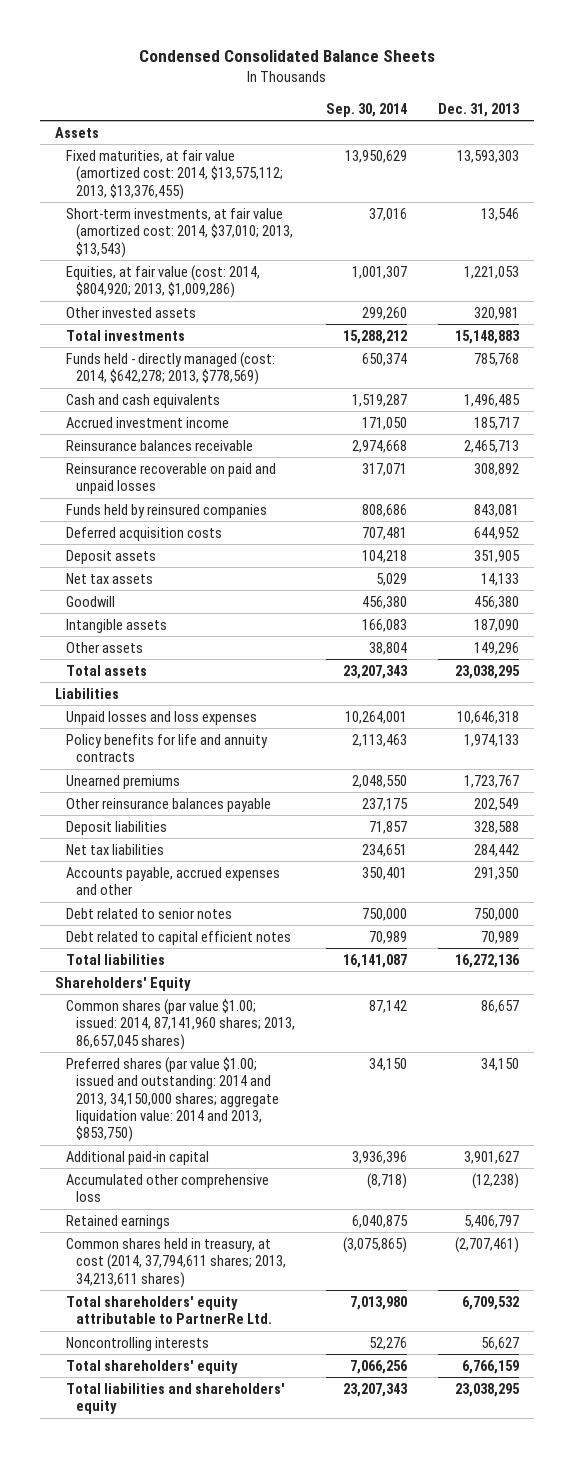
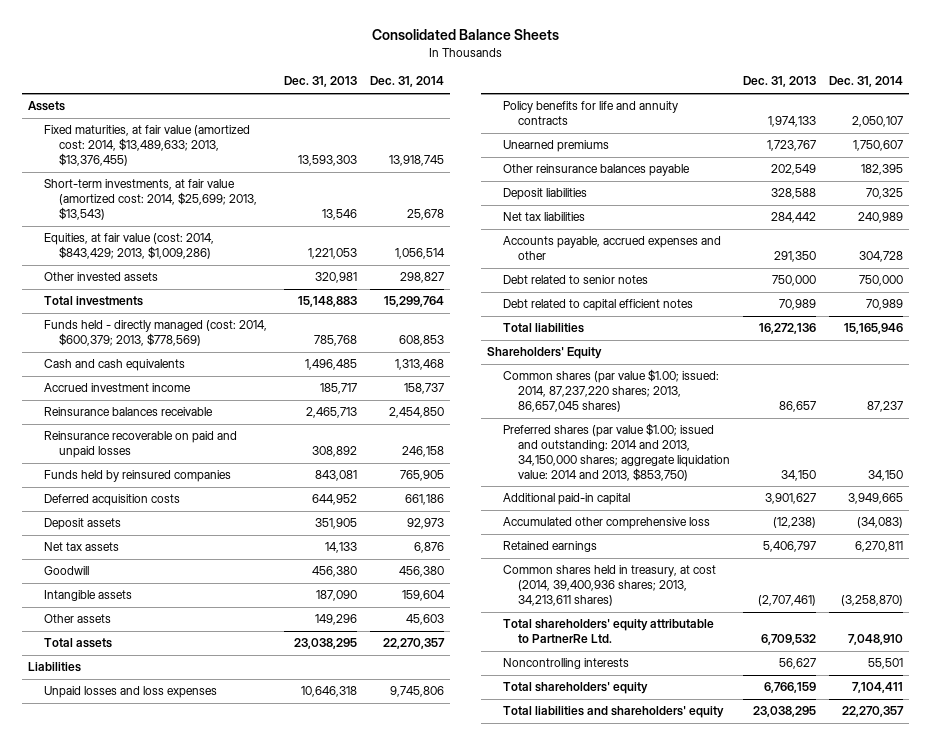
- Condensed Consolidated Balance Sheets
+ Consolidated Balance Sheets
- | Sep. 30, 2014 | Dec. 31, 2013
+ | Dec. 31, 2013 | Dec. 31, 2014
- Fixed maturities, at fair value (amortized cost: 2014, $13,575,112; 2013, $13,376,455) | 13,950,629 | 13,593,303
- Short-term investments, at fair value (amortized cost: 2014, $37,010; 2013, $13,543) | 37,016 | 13,546
- Equities, at fair value (cost: 2014, $804,920; 2013, $1,009,286) | 1,001,307 | 1,221,053
+ Fixed maturities, at fair value (amortized cost: 2014, $13,489,633; 2013, $13,376,455) | 13,593,303 | 13,918,745
+ Short-term investments, at fair value (amortized cost: 2014, $25,699; 2013, $13,543) | 13,546 | 25,678
+ Equities, at fair value (cost: 2014, $843,429; 2013, $1,009,286) | 1,221,053 | 1,056,514
- Funds held - directly managed (cost: 2014, $642,278; 2013, $778,569) | 650,374 | 785,768
+ Funds held - directly managed (cost: 2014, $600,379; 2013, $778,569) | 785,768 | 608,853
- Common shares (par value $1.00; issued: 2014, 87,141,960 shares; 2013, 86,657,045 shares) | 87,142 | 86,657
+ Common shares (par value $1.00; issued: 2014, 87,237,220 shares; 2013, 86,657,045 shares) | 86,657 | 87,237
- Common shares held in treasury, at cost (2014, 37,794,611 shares; 2013, 34,213,611 shares) | (3,075,865) | (2,707,461)
+ Common shares held in treasury, at cost (2014, 39,400,936 shares; 2013, 34,213,611 shares) | (2,707,461) | (3,258,870)

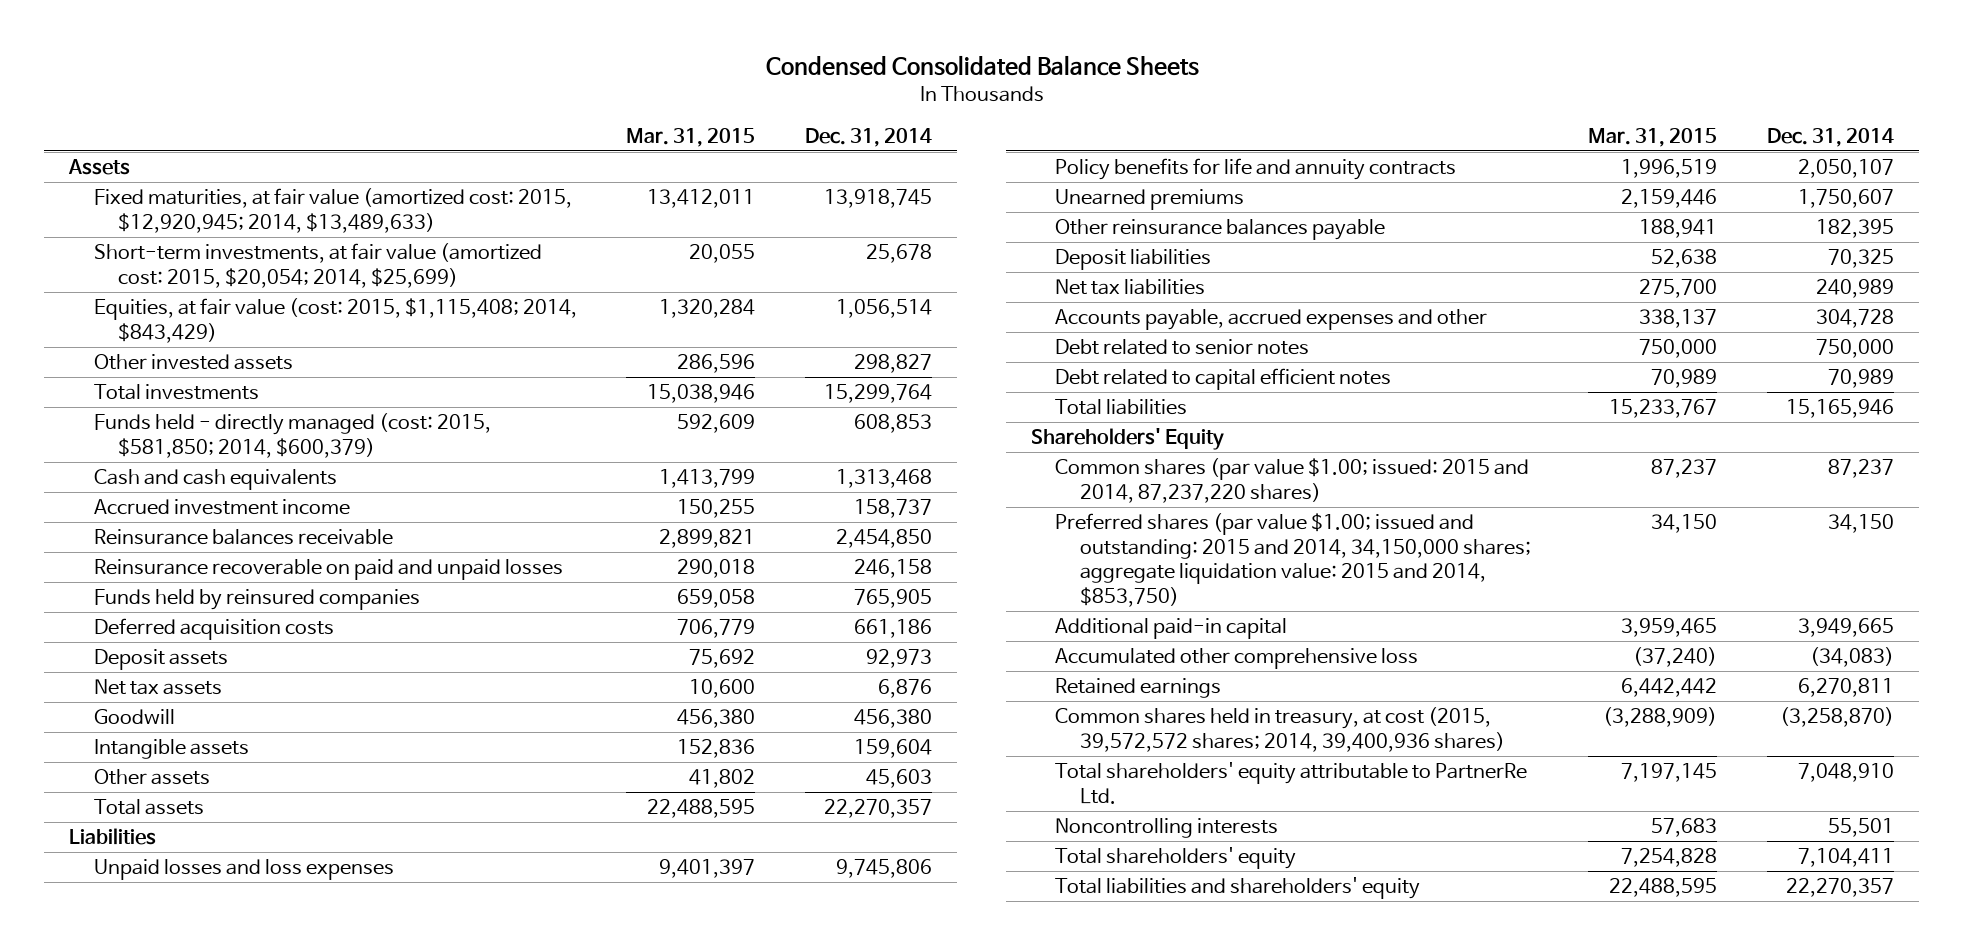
- Consolidated Balance Sheets
+ Condensed Consolidated Balance Sheets
- | Dec. 31, 2013 | Dec. 31, 2014
+ | Mar. 31, 2015 | Dec. 31, 2014
- Fixed maturities, at fair value (amortized cost: 2014, $13,489,633; 2013, $13,376,455) | 13,593,303 | 13,918,745
- Short-term investments, at fair value (amortized cost: 2014, $25,699; 2013, $13,543) | 13,546 | 25,678
- Equities, at fair value (cost: 2014, $843,429; 2013, $1,009,286) | 1,221,053 | 1,056,514
+ Fixed maturities, at fair value (amortized cost: 2015, $12,920,945; 2014, $13,489,633) | 13,412,011 | 13,918,745
+ Short-term investments, at fair value (amortized cost: 2015, $20,054; 2014, $25,699) | 20,055 | 25,678
+ Equities, at fair value (cost: 2015, $1,115,408; 2014, $843,429) | 1,320,284 | 1,056,514
- Funds held - directly managed (cost: 2014, $600,379; 2013, $778,569) | 785,768 | 608,853
+ Funds held - directly managed (cost: 2015, $581,850; 2014, $600,379) | 592,609 | 608,853
- Common shares (par value $1.00; issued: 2014, 87,237,220 shares; 2013, 86,657,045 shares) | 86,657 | 87,237
- Preferred shares (par value $1.00; issued and outstanding: 2014 and 2013, 34,150,000 shares; aggregate liquidation value: 2014 and 2013, $853,750) | 34,150 | 34,150
+ Common shares (par value $1.00; issued: 2015 and 2014, 87,237,220 shares) | 87,237 | 87,237
+ Preferred shares (par value $1.00; issued and outstanding: 2015 and 2014, 34,150,000 shares; aggregate liquidation value: 2015 and 2014, $853,750) | 34,150 | 34,150
- Common shares held in treasury, at cost (2014, 39,400,936 shares; 2013, 34,213,611 shares) | (2,707,461) | (3,258,870)
+ Common shares held in treasury, at cost (2015, 39,572,572 shares; 2014, 39,400,936 shares) | (3,288,909) | (3,258,870)

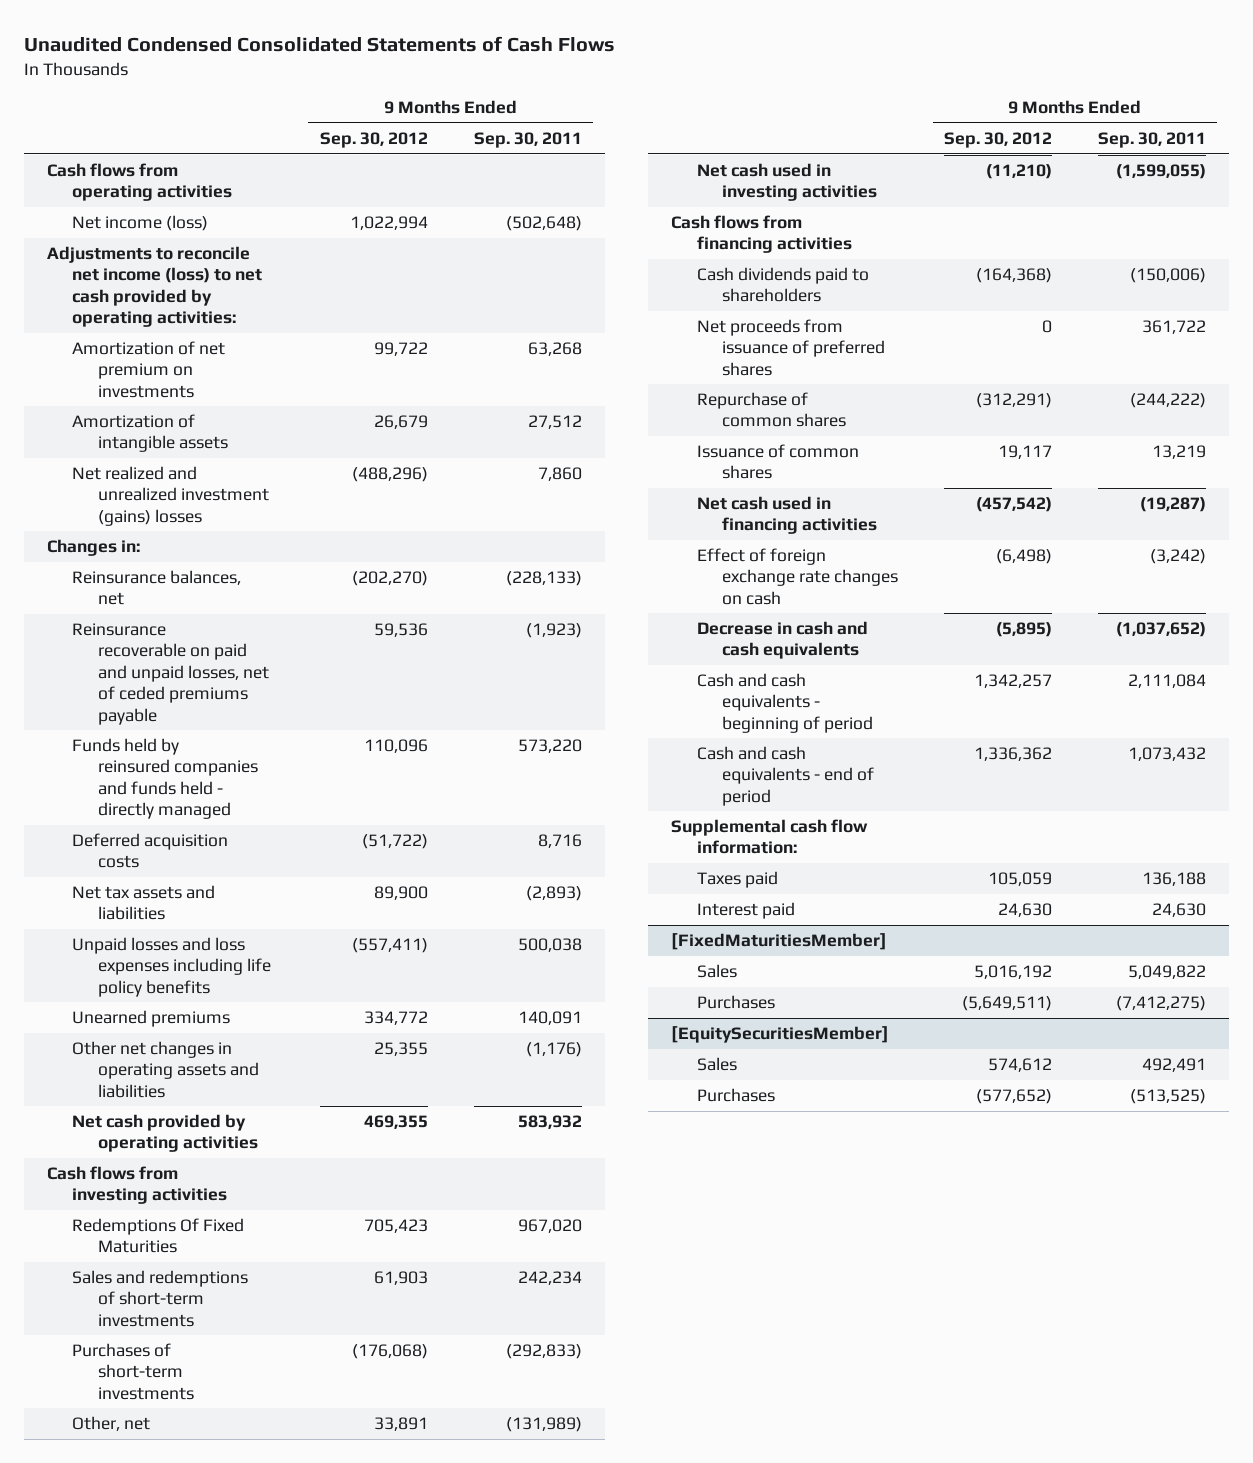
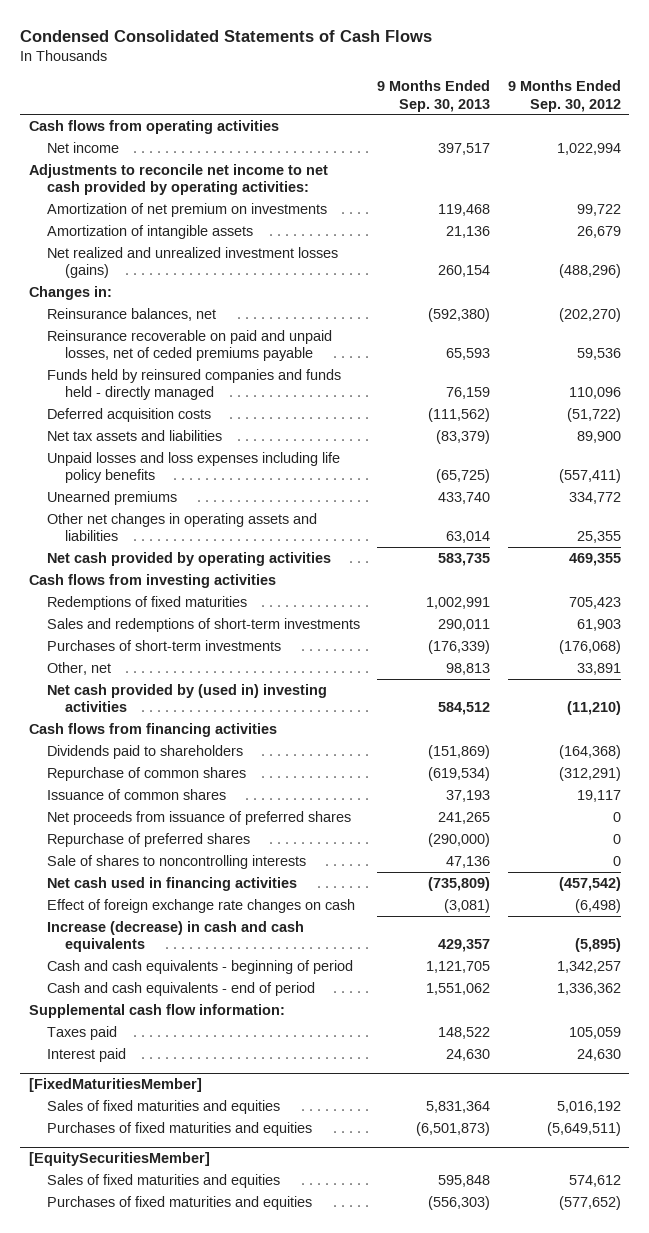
- Unaudited Condensed Consolidated Statements of Cash Flows
+ Condensed Consolidated Statements of Cash Flows
- | 9 Months Ended Sep. 30, 2012 | 9 Months Ended Sep. 30, 2011
+ | 9 Months Ended Sep. 30, 2013 | 9 Months Ended Sep. 30, 2012
- Net income (loss) | 1,022,994 | (502,648)
- Adjustments to reconcile net income (loss) to net cash provided by operating activities:
+ Net income | 397,517 | 1,022,994
+ Adjustments to reconcile net income to net cash provided by operating activities:
- Net realized and unrealized investment (gains) losses | (488,296) | 7,860
+ Net realized and unrealized investment losses (gains) | 260,154 | (488,296)
- Redemptions Of Fixed Maturities | 705,423 | 967,020
+ Redemptions of fixed maturities | 1,002,991 | 705,423
- Net cash used in investing activities | (11,210) | (1,599,055)
+ Net cash provided by (used in) investing activities | 584,512 | (11,210)
- Cash dividends paid to shareholders | (164,368) | (150,006)
+ Dividends paid to shareholders | (151,869) | (164,368)
moved down: Net proceeds from issuance of preferred shares | 241,265 | 0
+ Repurchase of preferred shares | (290,000) | 0
+ Sale of shares to noncontrolling interests | 47,136 | 0
- Decrease in cash and cash equivalents | (5,895) | (1,037,652)
+ Increase (decrease) in cash and cash equivalents | 429,357 | (5,895)
@ [FixedMaturitiesMember]
- Sales | 5,016,192 | 5,049,822
- Purchases | (5,649,511) | (7,412,275)
+ Sales of fixed maturities and equities | 5,831,364 | 5,016,192
+ Purchases of fixed maturities and equities | (6,501,873) | (5,649,511)
@ [EquitySecuritiesMember]
- Sales | 574,612 | 492,491
- Purchases | (577,652) | (513,525)
+ Sales of fixed maturities and equities | 595,848 | 574,612
+ Purchases of fixed maturities and equities | (556,303) | (577,652)

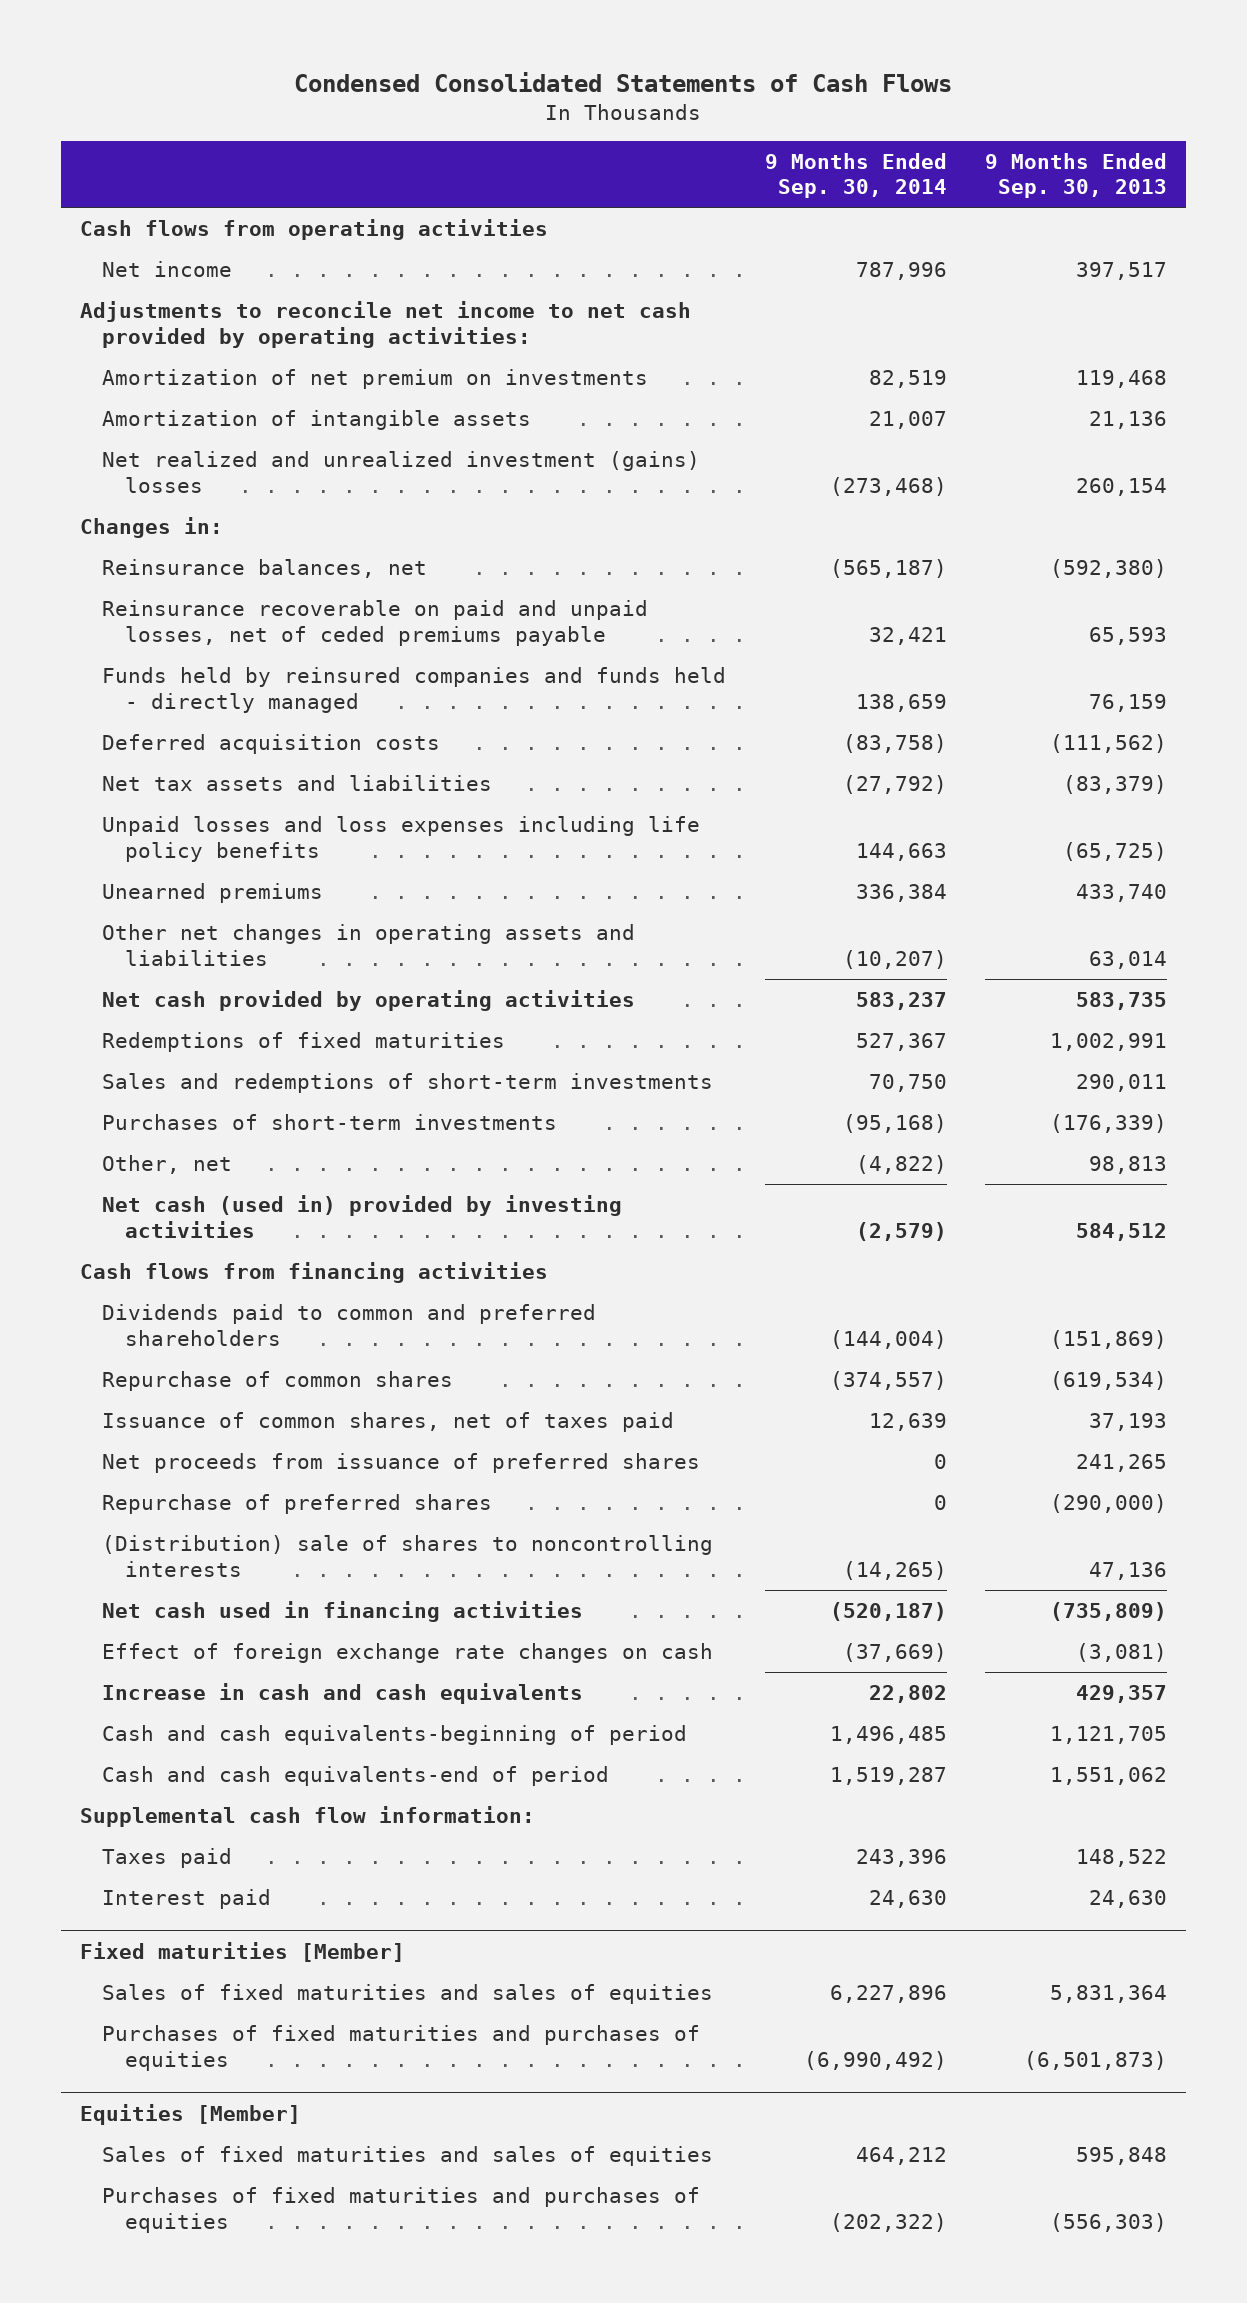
- | 9 Months Ended Sep. 30, 2013 | 9 Months Ended Sep. 30, 2012
+ | 9 Months Ended Sep. 30, 2014 | 9 Months Ended Sep. 30, 2013
- Net realized and unrealized investment losses (gains) | 260,154 | (488,296)
+ Net realized and unrealized investment (gains) losses | (273,468) | 260,154
- Cash flows from investing activities
- Net cash provided by (used in) investing activities | 584,512 | (11,210)
+ Net cash (used in) provided by investing activities | (2,579) | 584,512
- Dividends paid to shareholders | (151,869) | (164,368)
+ Dividends paid to common and preferred shareholders | (144,004) | (151,869)
- Issuance of common shares | 37,193 | 19,117
+ Issuance of common shares, net of taxes paid | 12,639 | 37,193
- Sale of shares to noncontrolling interests | 47,136 | 0
+ (Distribution) sale of shares to noncontrolling interests | (14,265) | 47,136
- Increase (decrease) in cash and cash equivalents | 429,357 | (5,895)
- Cash and cash equivalents - beginning of period | 1,121,705 | 1,342,257
- Cash and cash equivalents - end of period | 1,551,062 | 1,336,362
+ Increase in cash and cash equivalents | 22,802 | 429,357
+ Cash and cash equivalents-beginning of period | 1,496,485 | 1,121,705
+ Cash and cash equivalents-end of period | 1,519,287 | 1,551,062
- [FixedMaturitiesMember]
- Sales of fixed maturities and equities | 5,831,364 | 5,016,192
- Purchases of fixed maturities and equities | (6,501,873) | (5,649,511)
- [EquitySecuritiesMember]
- Sales of fixed maturities and equities | 595,848 | 574,612
- Purchases of fixed maturities and equities | (556,303) | (577,652)
+ Fixed maturities [Member]
+ Sales of fixed maturities and sales of equities | 6,227,896 | 5,831,364
+ Purchases of fixed maturities and purchases of equities | (6,990,492) | (6,501,873)
+ Equities [Member]
+ Sales of fixed maturities and sales of equities | 464,212 | 595,848
+ Purchases of fixed maturities and purchases of equities | (202,322) | (556,303)

